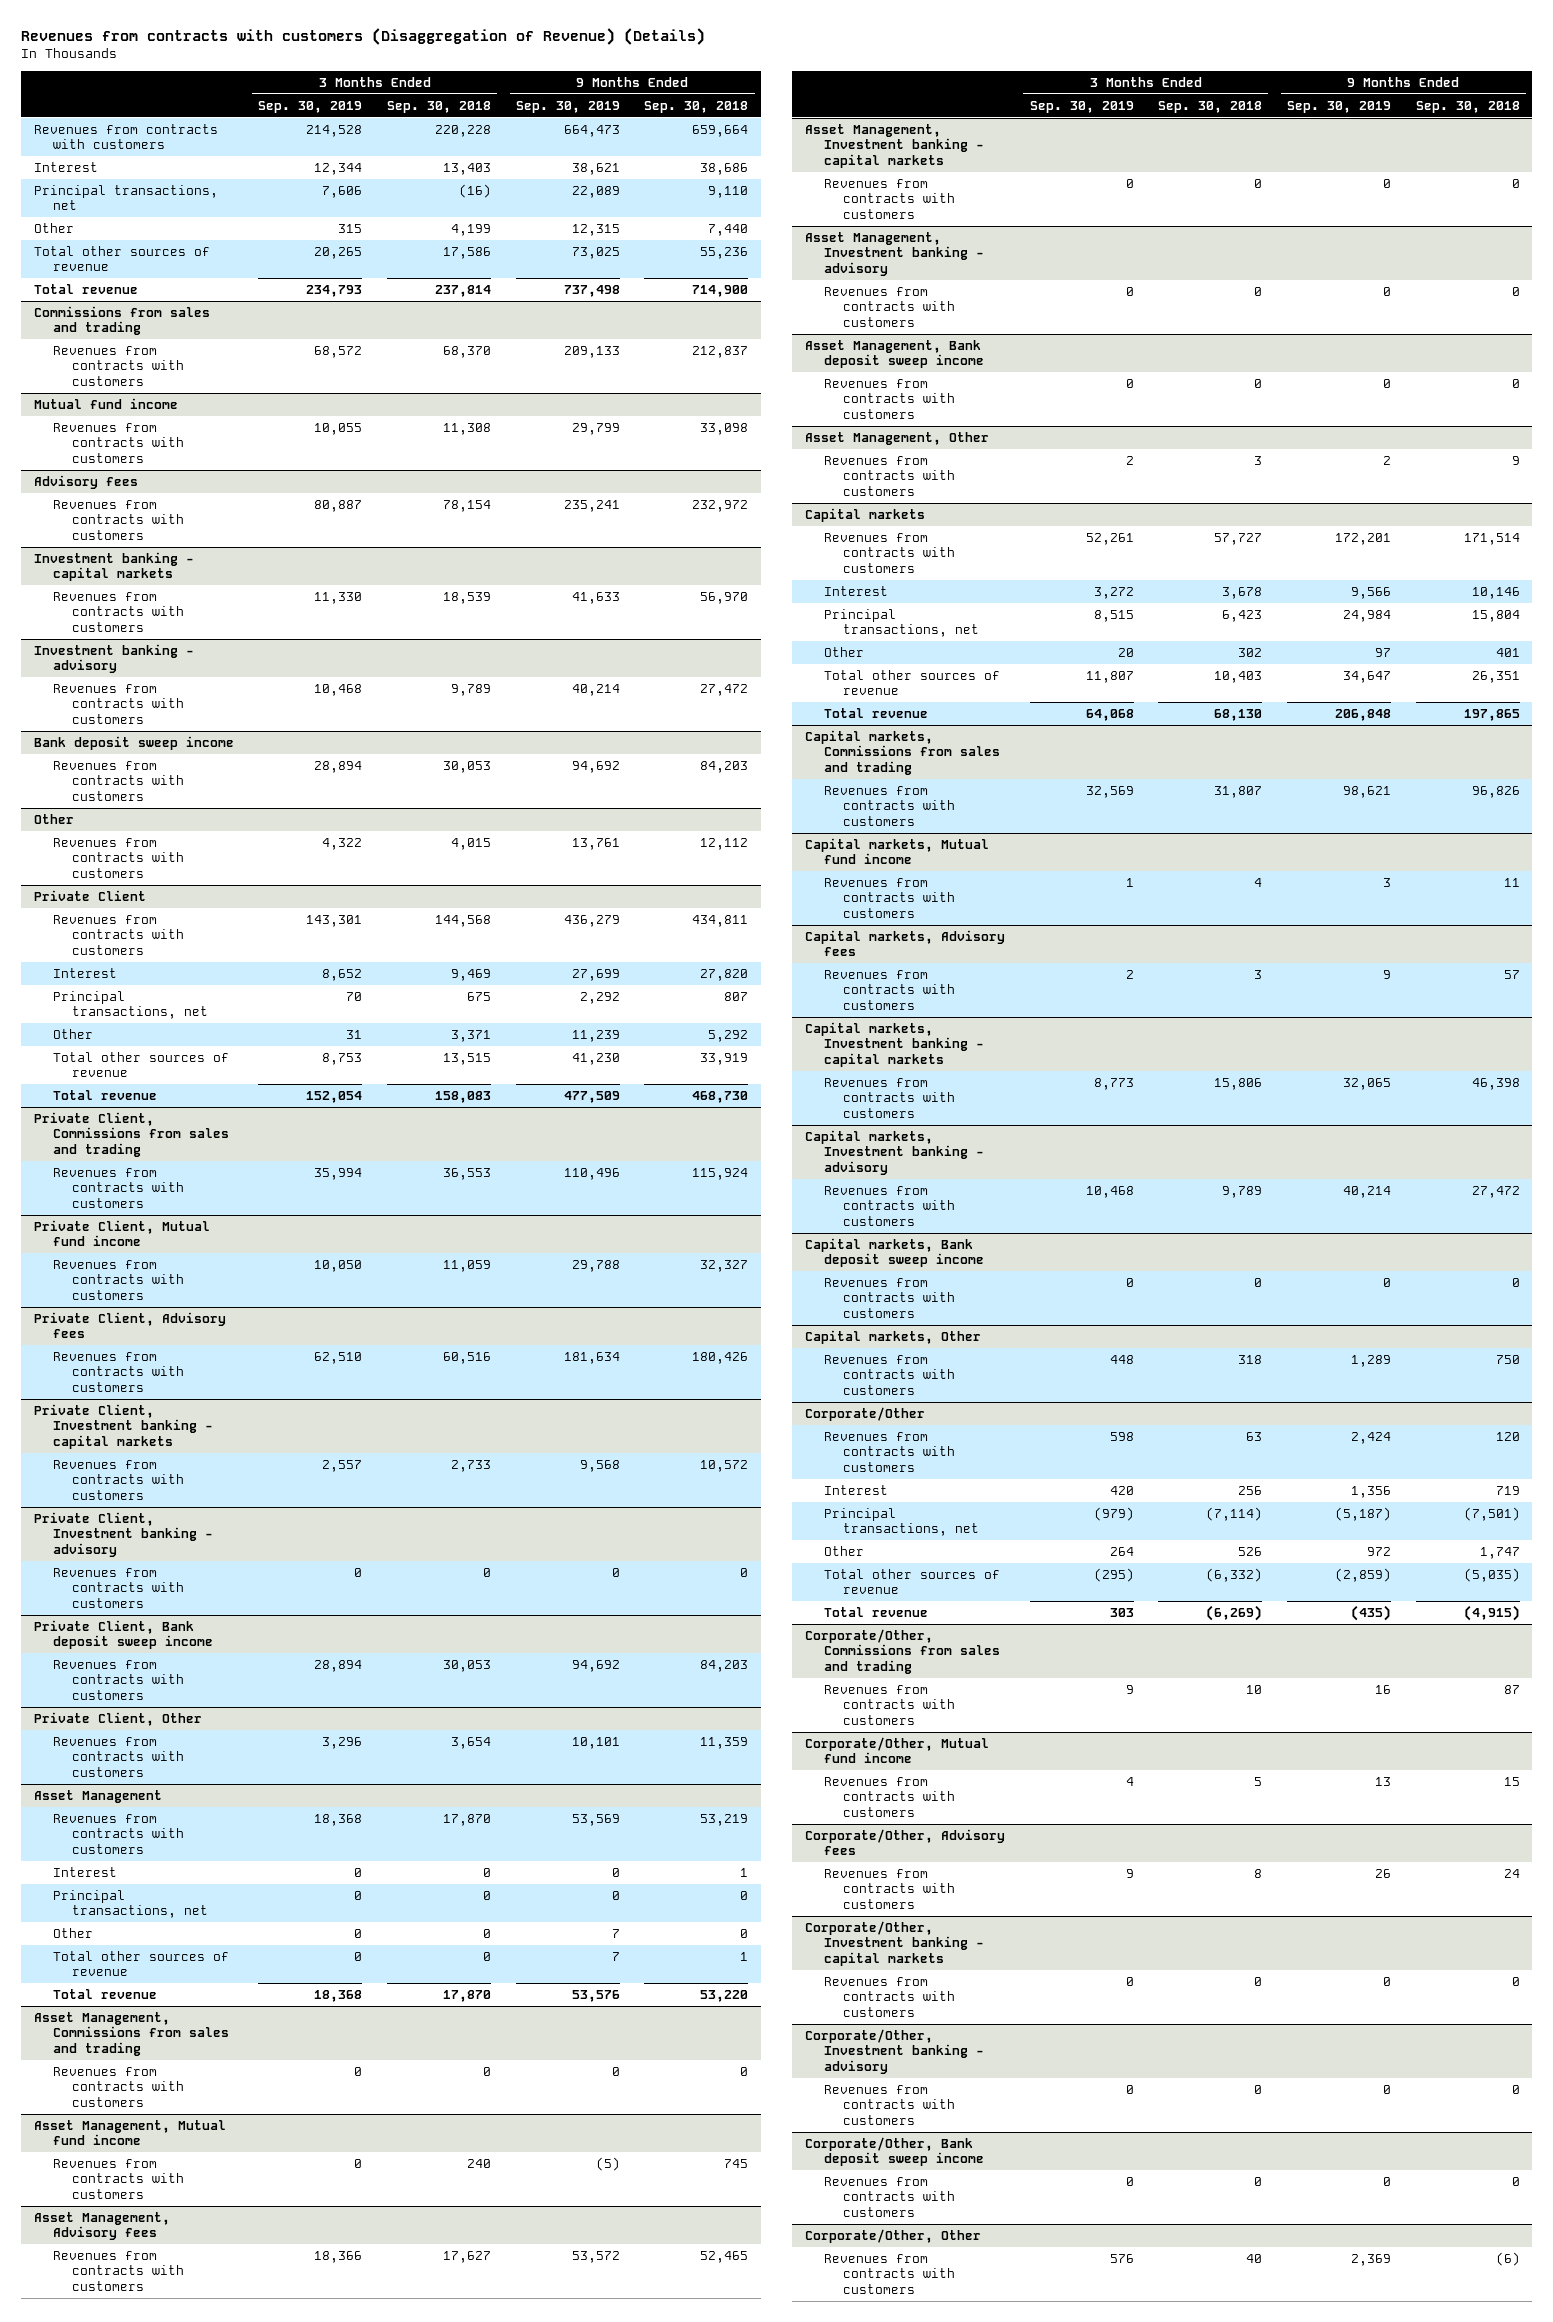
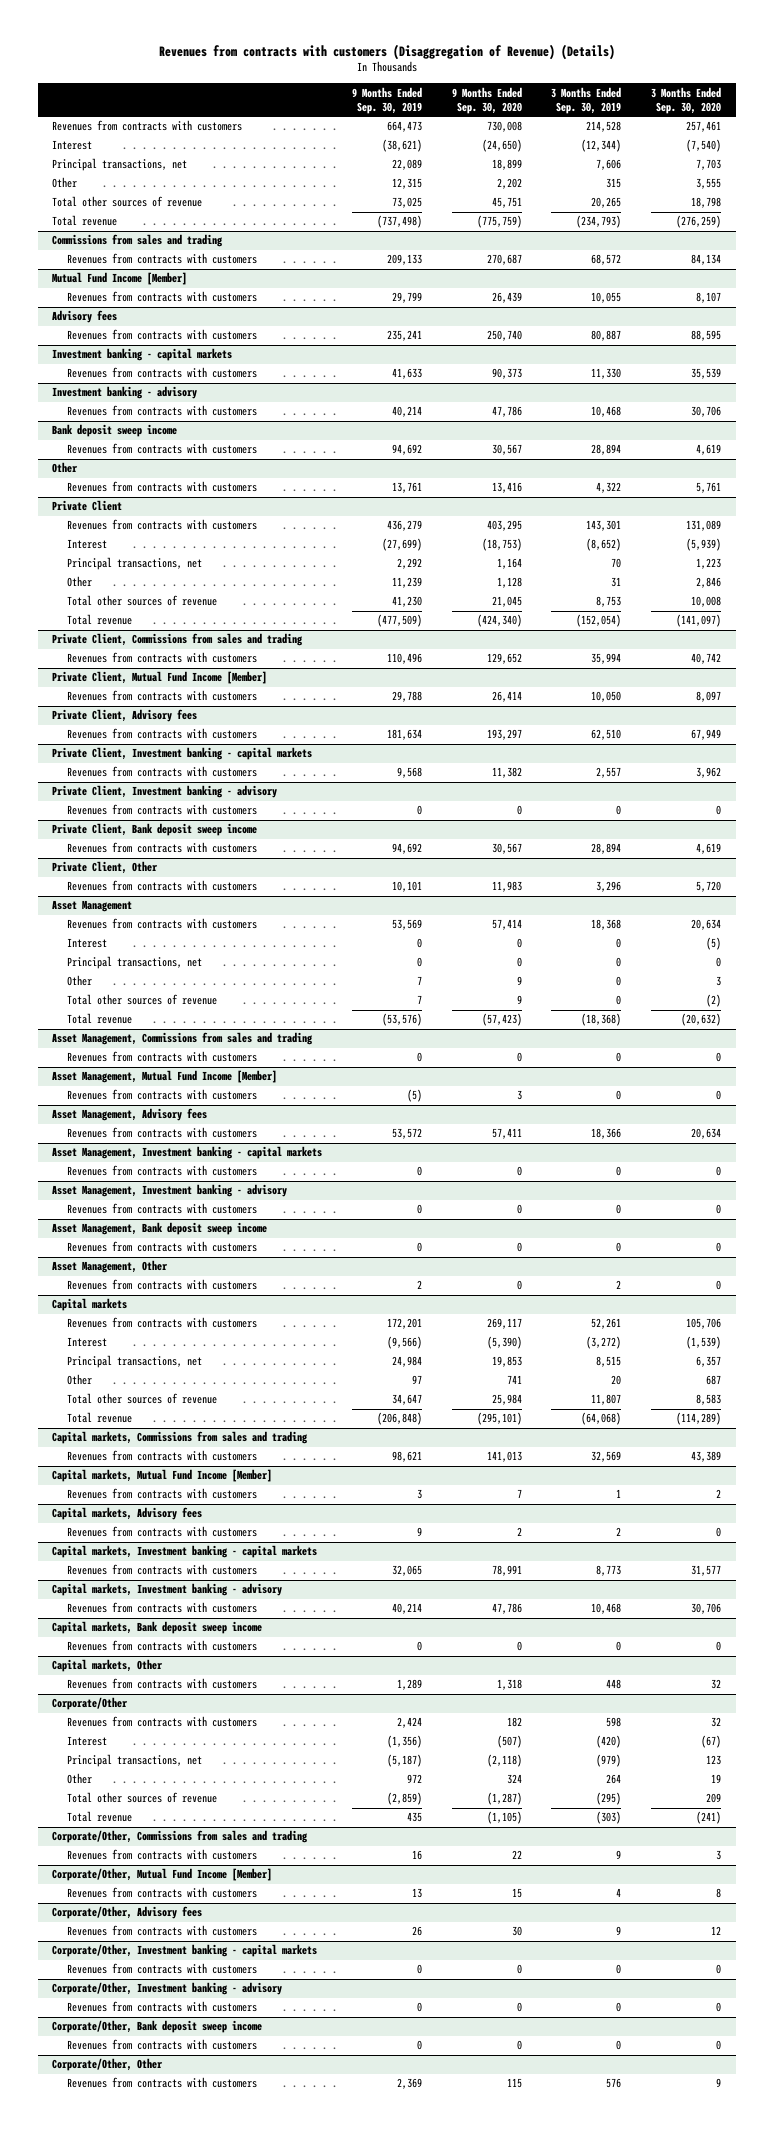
- | 3 Months Ended Sep. 30, 2019 | 3 Months Ended Sep. 30, 2018 | 9 Months Ended Sep. 30, 2019 | 9 Months Ended Sep. 30, 2018
+ | 9 Months Ended Sep. 30, 2019 | 9 Months Ended Sep. 30, 2020 | 3 Months Ended Sep. 30, 2019 | 3 Months Ended Sep. 30, 2020
- Interest | 12,344 | 13,403 | 38,621 | 38,686
+ Interest | (38,621) | (24,650) | (12,344) | (7,540)
- Total revenue | 234,793 | 237,814 | 737,498 | 714,900
+ Total revenue | (737,498) | (775,759) | (234,793) | (276,259)
- Mutual fund income
+ Mutual Fund Income [Member]
@ Private Client
- Interest | 8,652 | 9,469 | 27,699 | 27,820
+ Interest | (27,699) | (18,753) | (8,652) | (5,939)
- Total revenue | 152,054 | 158,083 | 477,509 | 468,730
+ Total revenue | (477,509) | (424,340) | (152,054) | (141,097)
- Private Client, Mutual fund income
+ Private Client, Mutual Fund Income [Member]
@ Asset Management
- Total revenue | 18,368 | 17,870 | 53,576 | 53,220
+ Total revenue | (53,576) | (57,423) | (18,368) | (20,632)
- Asset Management, Mutual fund income
+ Asset Management, Mutual Fund Income [Member]
@ Capital markets
- Interest | 3,272 | 3,678 | 9,566 | 10,146
+ Interest | (9,566) | (5,390) | (3,272) | (1,539)
- Total revenue | 64,068 | 68,130 | 206,848 | 197,865
+ Total revenue | (206,848) | (295,101) | (64,068) | (114,289)
- Capital markets, Mutual fund income
+ Capital markets, Mutual Fund Income [Member]
@ Corporate/Other
- Interest | 420 | 256 | 1,356 | 719
+ Interest | (1,356) | (507) | (420) | (67)
- Total revenue | 303 | (6,269) | (435) | (4,915)
+ Total revenue | 435 | (1,105) | (303) | (241)
- Corporate/Other, Mutual fund income
+ Corporate/Other, Mutual Fund Income [Member]

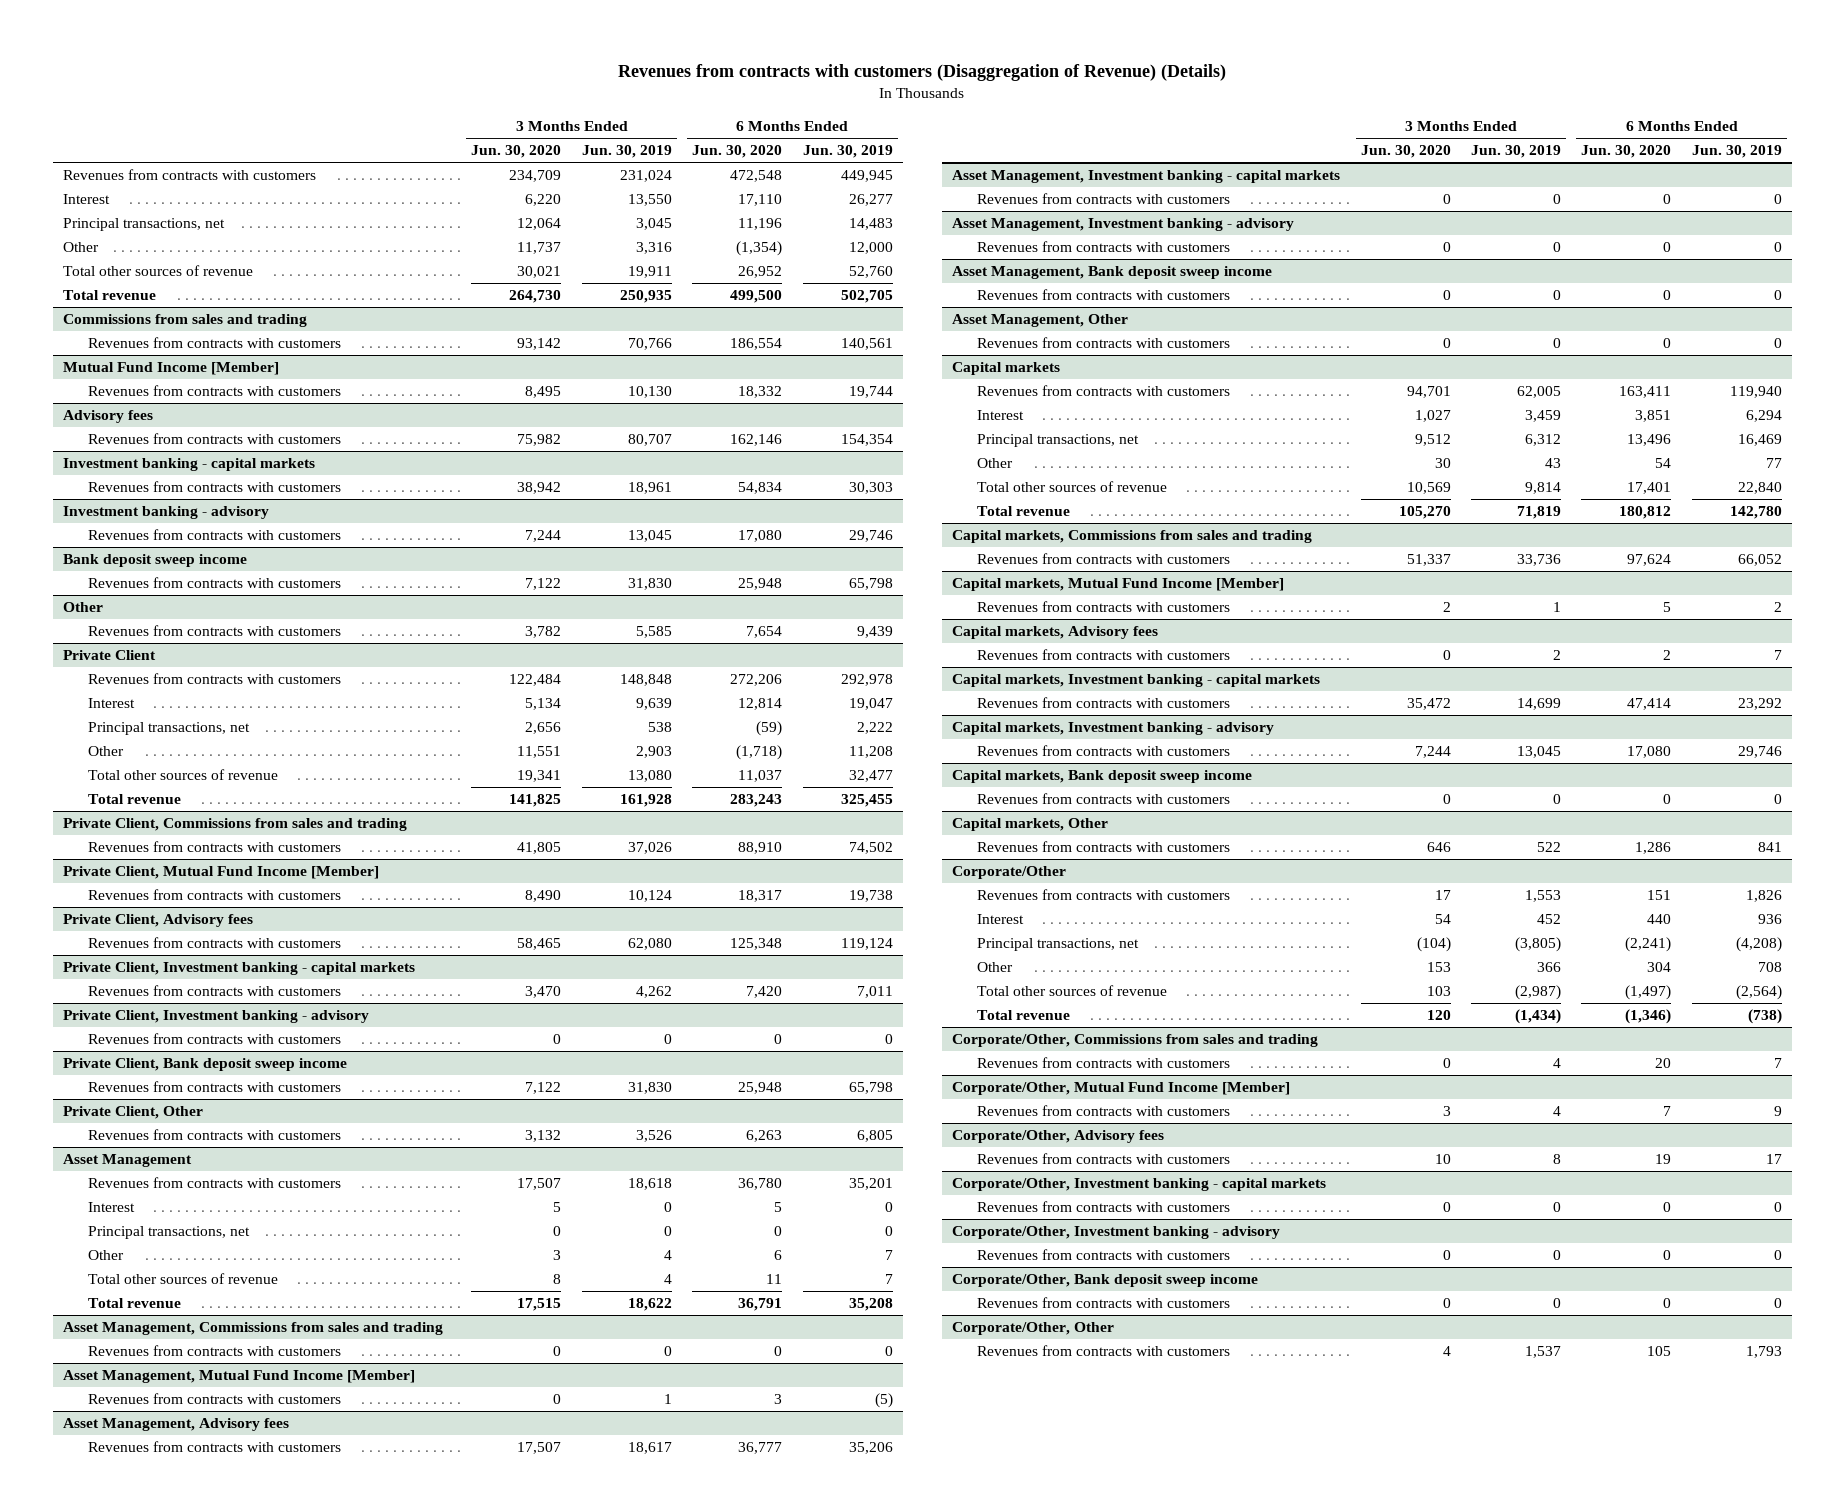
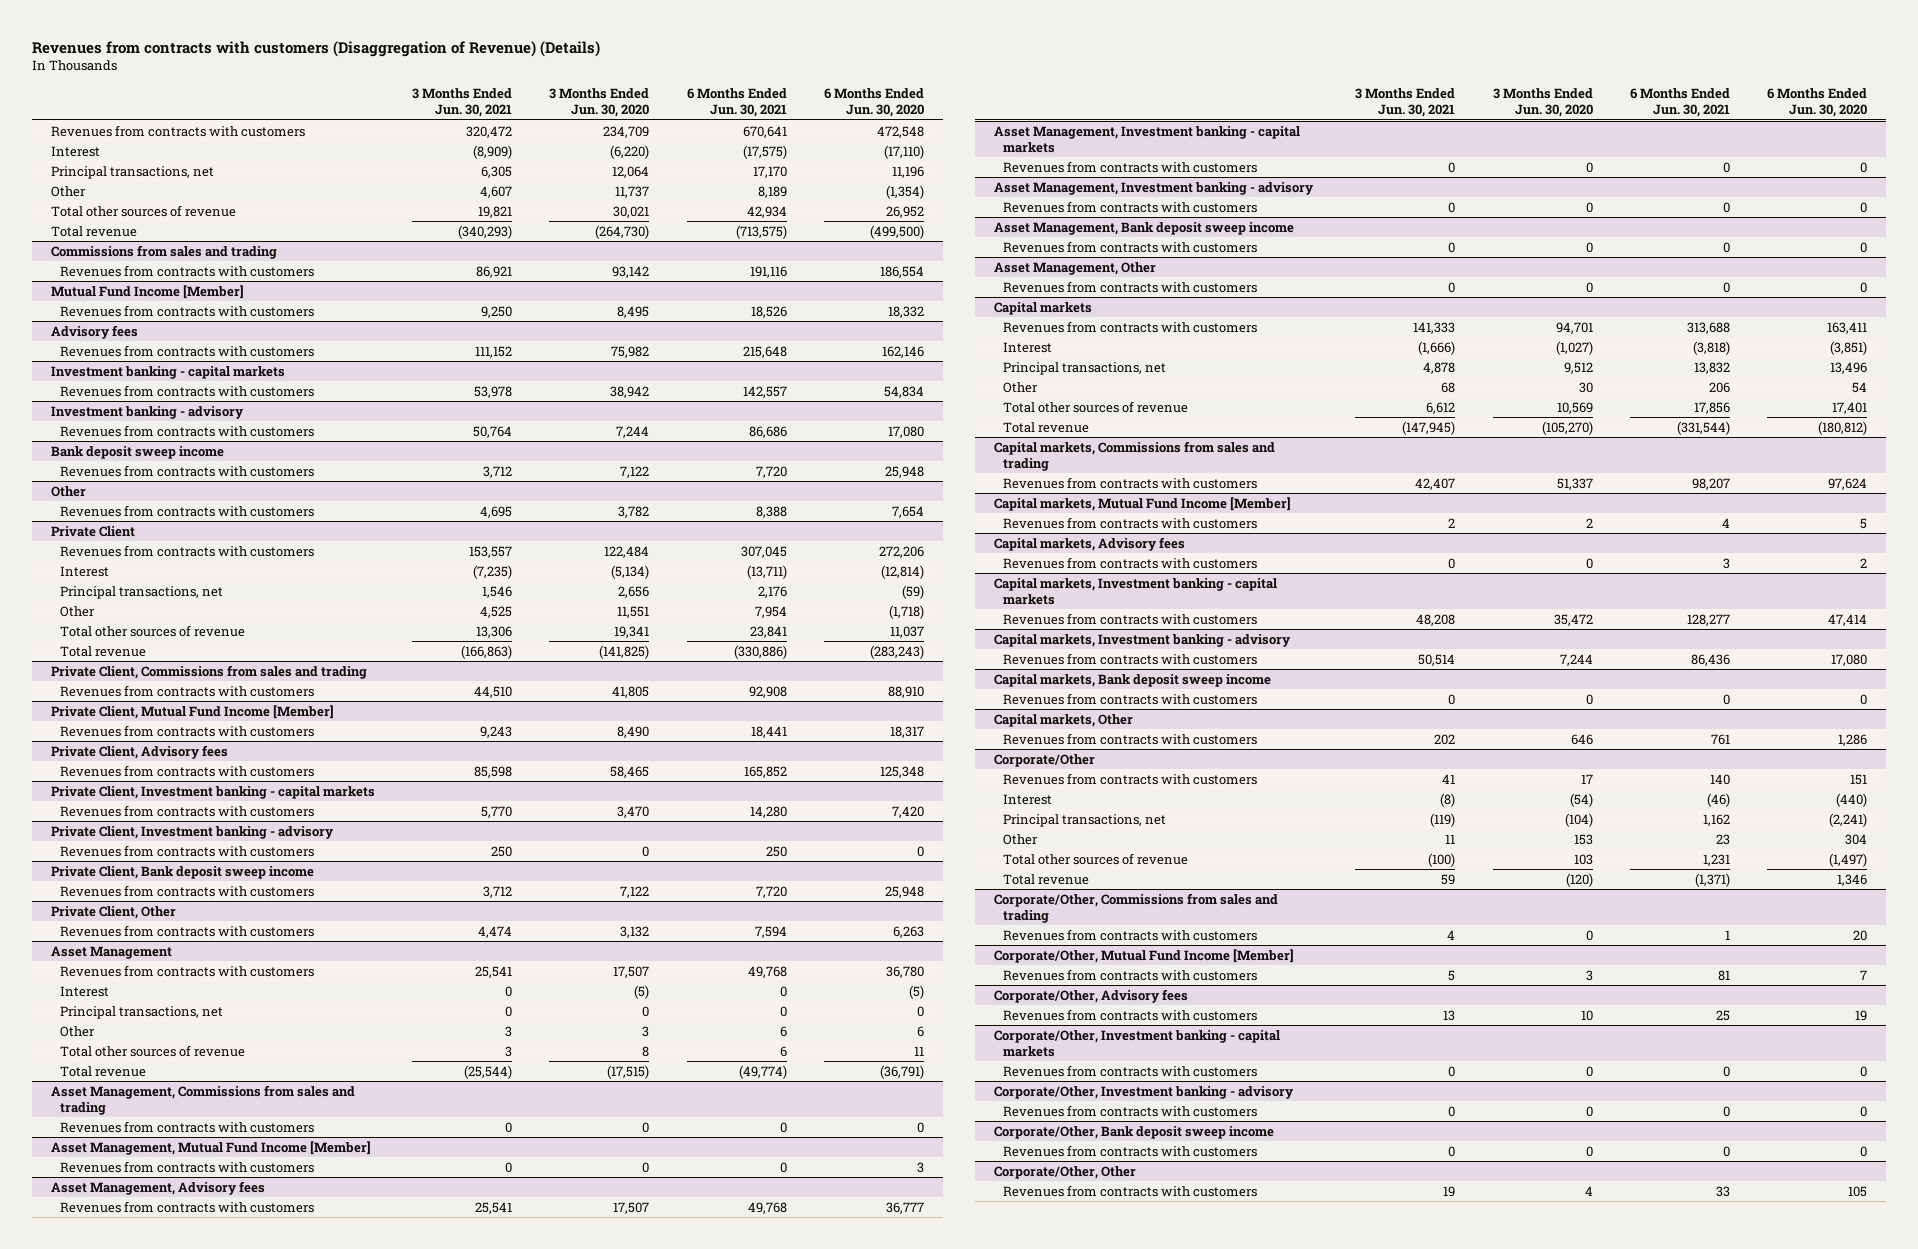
- | 3 Months Ended Jun. 30, 2020 | 3 Months Ended Jun. 30, 2019 | 6 Months Ended Jun. 30, 2020 | 6 Months Ended Jun. 30, 2019
+ | 3 Months Ended Jun. 30, 2021 | 3 Months Ended Jun. 30, 2020 | 6 Months Ended Jun. 30, 2021 | 6 Months Ended Jun. 30, 2020
- Interest | 6,220 | 13,550 | 17,110 | 26,277
+ Interest | (8,909) | (6,220) | (17,575) | (17,110)
- Total revenue | 264,730 | 250,935 | 499,500 | 502,705
+ Total revenue | (340,293) | (264,730) | (713,575) | (499,500)
@ Private Client
- Interest | 5,134 | 9,639 | 12,814 | 19,047
+ Interest | (7,235) | (5,134) | (13,711) | (12,814)
- Total revenue | 141,825 | 161,928 | 283,243 | 325,455
+ Total revenue | (166,863) | (141,825) | (330,886) | (283,243)
@ Asset Management
- Interest | 5 | 0 | 5 | 0
+ Interest | 0 | (5) | 0 | (5)
- Total revenue | 17,515 | 18,622 | 36,791 | 35,208
+ Total revenue | (25,544) | (17,515) | (49,774) | (36,791)
@ Capital markets
- Interest | 1,027 | 3,459 | 3,851 | 6,294
+ Interest | (1,666) | (1,027) | (3,818) | (3,851)
- Total revenue | 105,270 | 71,819 | 180,812 | 142,780
+ Total revenue | (147,945) | (105,270) | (331,544) | (180,812)
@ Corporate/Other
- Interest | 54 | 452 | 440 | 936
+ Interest | (8) | (54) | (46) | (440)
- Total revenue | 120 | (1,434) | (1,346) | (738)
+ Total revenue | 59 | (120) | (1,371) | 1,346

